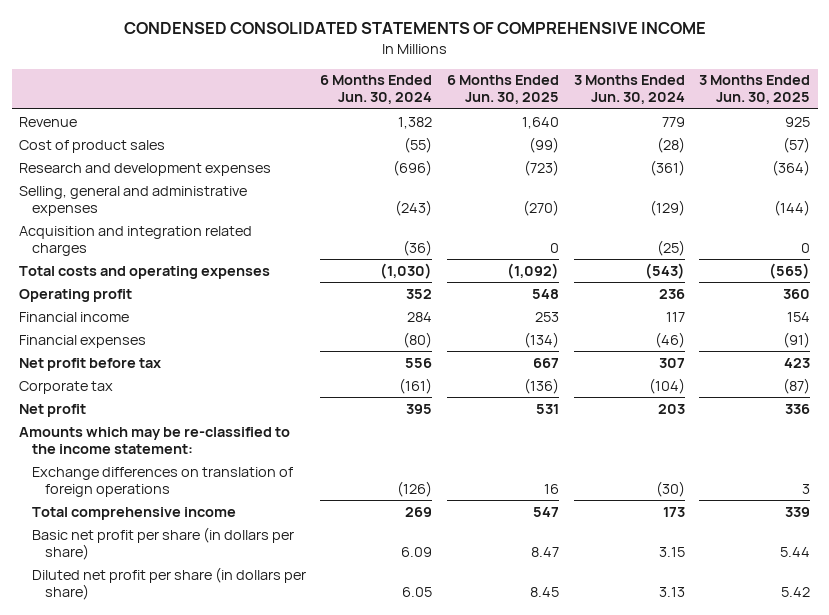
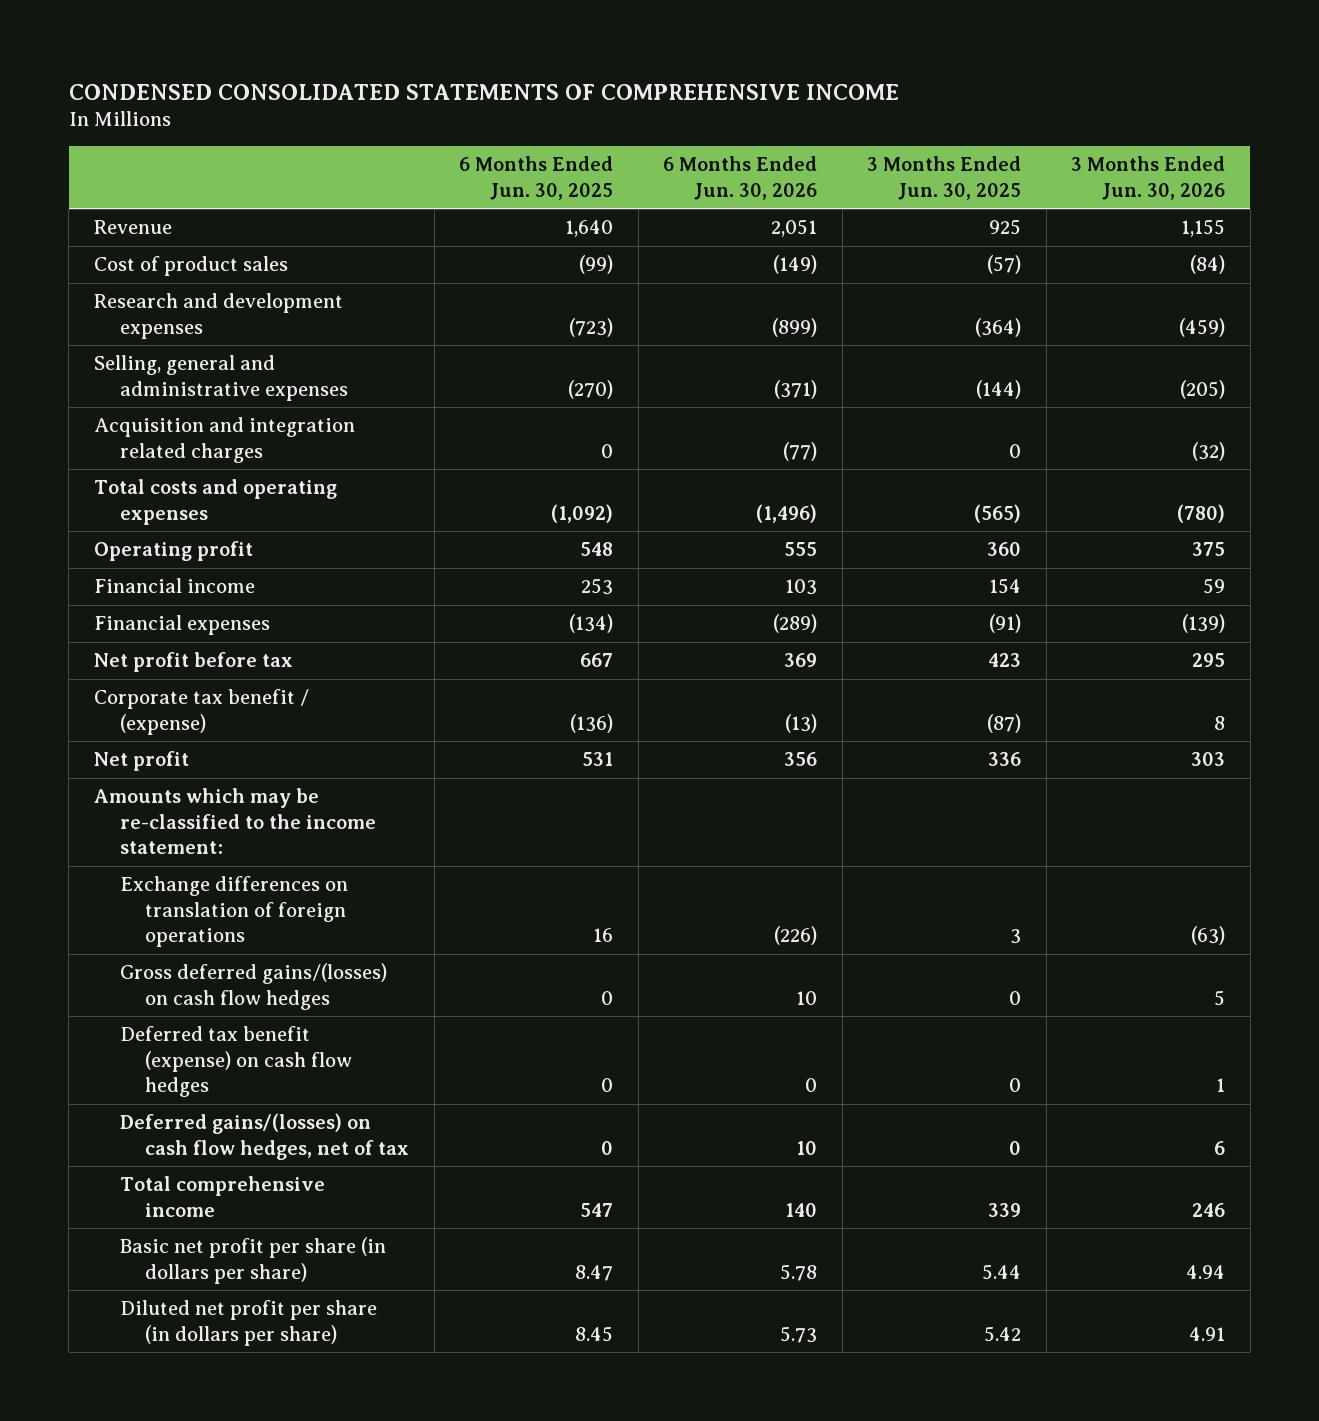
- | 6 Months Ended Jun. 30, 2024 | 6 Months Ended Jun. 30, 2025 | 3 Months Ended Jun. 30, 2024 | 3 Months Ended Jun. 30, 2025
+ | 6 Months Ended Jun. 30, 2025 | 6 Months Ended Jun. 30, 2026 | 3 Months Ended Jun. 30, 2025 | 3 Months Ended Jun. 30, 2026
- Corporate tax | (161) | (136) | (104) | (87)
+ Corporate tax benefit / (expense) | (136) | (13) | (87) | 8
+ Gross deferred gains/(losses) on cash flow hedges | 0 | 10 | 0 | 5
+ Deferred tax benefit (expense) on cash flow hedges | 0 | 0 | 0 | 1
+ Deferred gains/(losses) on cash flow hedges, net of tax | 0 | 10 | 0 | 6

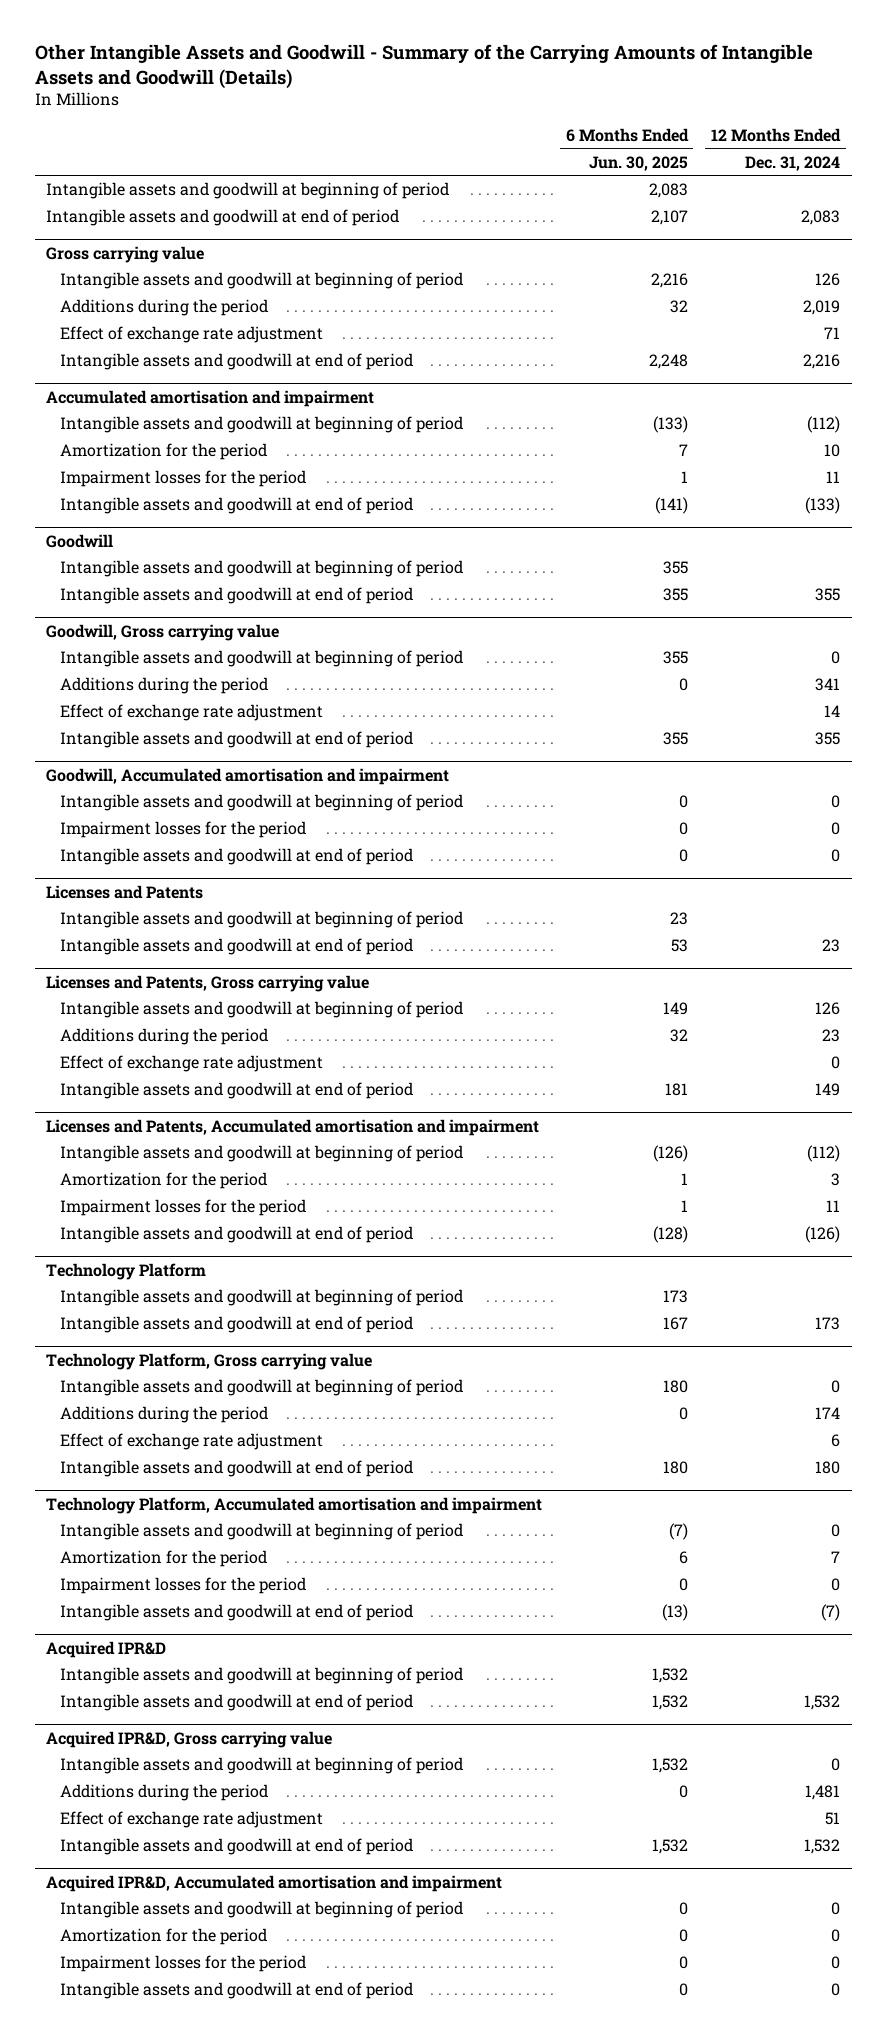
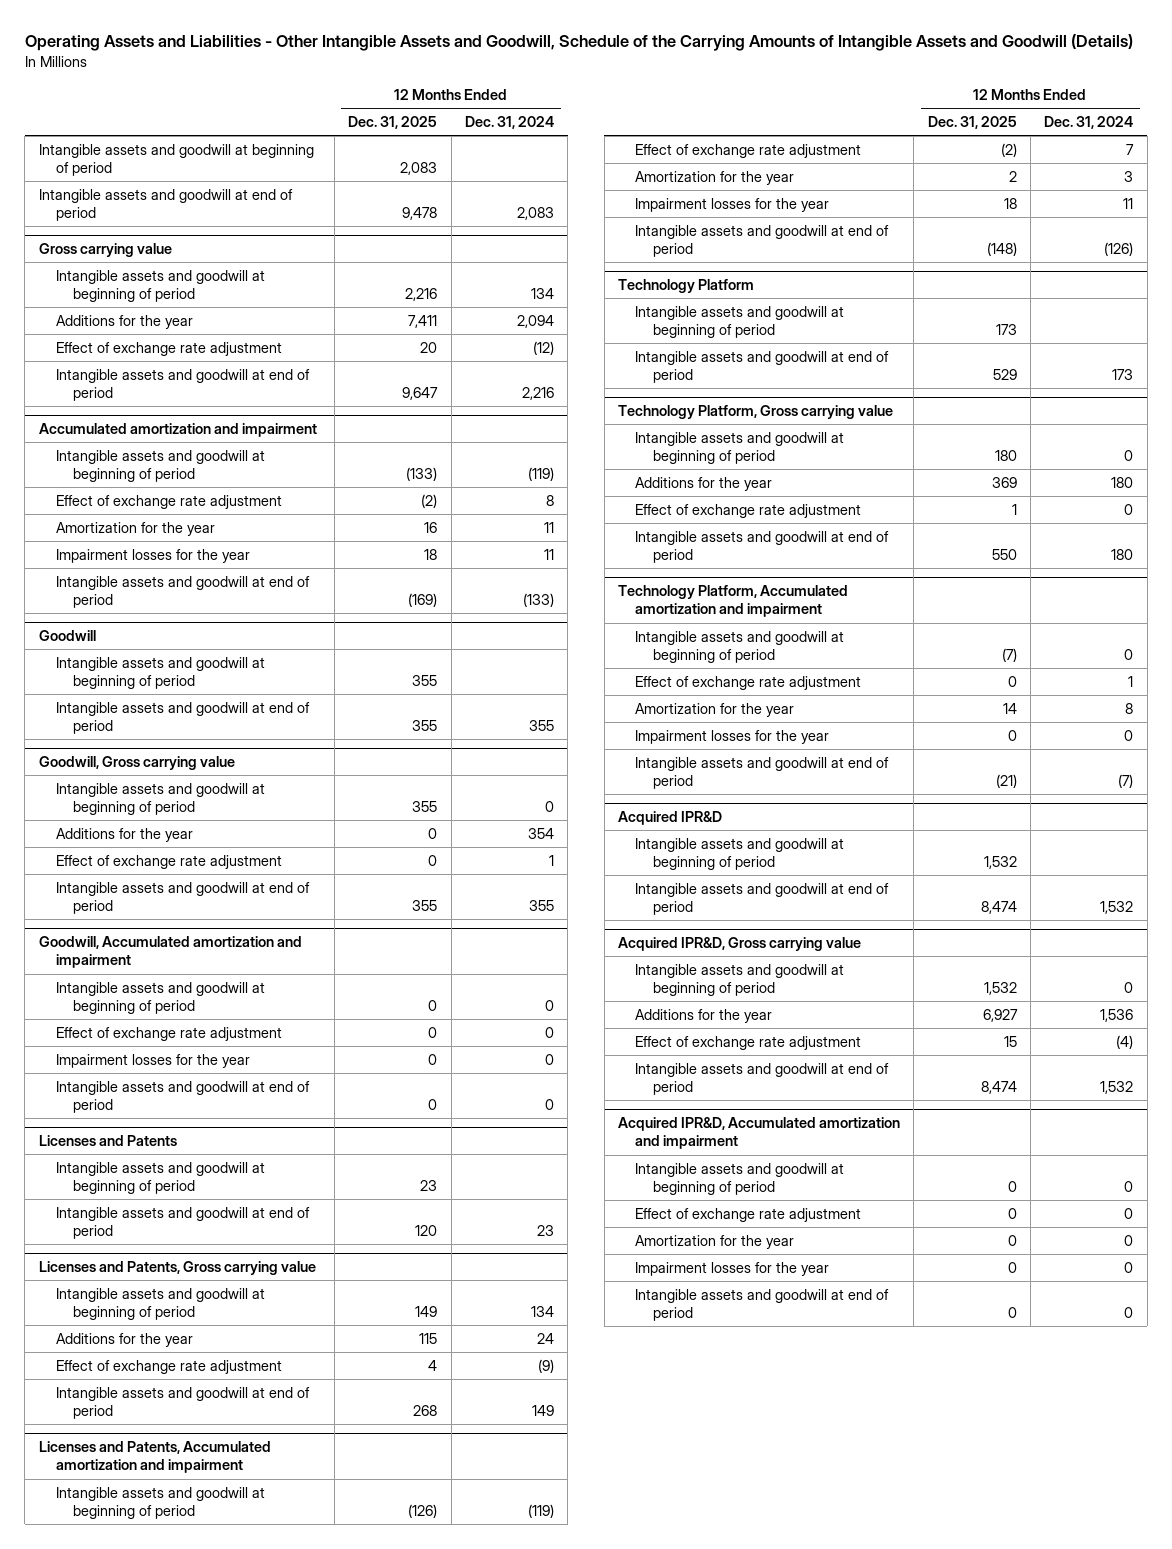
- Other Intangible Assets and Goodwill - Summary of the Carrying Amounts of Intangible Assets and Goodwill (Details)
+ Operating Assets and Liabilities - Other Intangible Assets and Goodwill, Schedule of the Carrying Amounts of Intangible Assets and Goodwill (Details)
- | 6 Months Ended Jun. 30, 2025 | 12 Months Ended Dec. 31, 2024
+ | 12 Months Ended Dec. 31, 2025 | 12 Months Ended Dec. 31, 2024
@ Gross carrying value
- Intangible assets and goodwill at beginning of period | 2,216 | 126
- Additions during the period | 32 | 2,019
- Effect of exchange rate adjustment | | 71
+ Intangible assets and goodwill at beginning of period | 2,216 | 134
+ Additions for the year | 7,411 | 2,094
+ Effect of exchange rate adjustment | 20 | (12)
- Accumulated amortisation and impairment
- Intangible assets and goodwill at beginning of period | (133) | (112)
- Amortization for the period | 7 | 10
- Impairment losses for the period | 1 | 11
+ Accumulated amortization and impairment
+ Intangible assets and goodwill at beginning of period | (133) | (119)
+ Effect of exchange rate adjustment | (2) | 8
+ Amortization for the year | 16 | 11
+ Impairment losses for the year | 18 | 11
@ Goodwill, Gross carrying value
- Additions during the period | 0 | 341
- Effect of exchange rate adjustment | | 14
+ Additions for the year | 0 | 354
+ Effect of exchange rate adjustment | 0 | 1
- Goodwill, Accumulated amortisation and impairment
+ Goodwill, Accumulated amortization and impairment
- Impairment losses for the period | 0 | 0
+ Effect of exchange rate adjustment | 0 | 0
+ Impairment losses for the year | 0 | 0
@ Licenses and Patents, Gross carrying value
- Intangible assets and goodwill at beginning of period | 149 | 126
- Additions during the period | 32 | 23
- Effect of exchange rate adjustment | | 0
+ Intangible assets and goodwill at beginning of period | 149 | 134
+ Additions for the year | 115 | 24
+ Effect of exchange rate adjustment | 4 | (9)
- Licenses and Patents, Accumulated amortisation and impairment
- Intangible assets and goodwill at beginning of period | (126) | (112)
- Amortization for the period | 1 | 3
- Impairment losses for the period | 1 | 11
+ Licenses and Patents, Accumulated amortization and impairment
+ Intangible assets and goodwill at beginning of period | (126) | (119)
+ Effect of exchange rate adjustment | (2) | 7
+ Amortization for the year | 2 | 3
+ Impairment losses for the year | 18 | 11
@ Technology Platform, Gross carrying value
- Additions during the period | 0 | 174
- Effect of exchange rate adjustment | | 6
+ Additions for the year | 369 | 180
+ Effect of exchange rate adjustment | 1 | 0
- Technology Platform, Accumulated amortisation and impairment
+ Technology Platform, Accumulated amortization and impairment
- Amortization for the period | 6 | 7
- Impairment losses for the period | 0 | 0
+ Effect of exchange rate adjustment | 0 | 1
+ Amortization for the year | 14 | 8
+ Impairment losses for the year | 0 | 0
@ Acquired IPR&D, Gross carrying value
- Additions during the period | 0 | 1,481
- Effect of exchange rate adjustment | | 51
+ Additions for the year | 6,927 | 1,536
+ Effect of exchange rate adjustment | 15 | (4)
- Acquired IPR&D, Accumulated amortisation and impairment
+ Acquired IPR&D, Accumulated amortization and impairment
- Amortization for the period | 0 | 0
- Impairment losses for the period | 0 | 0
+ Effect of exchange rate adjustment | 0 | 0
+ Amortization for the year | 0 | 0
+ Impairment losses for the year | 0 | 0

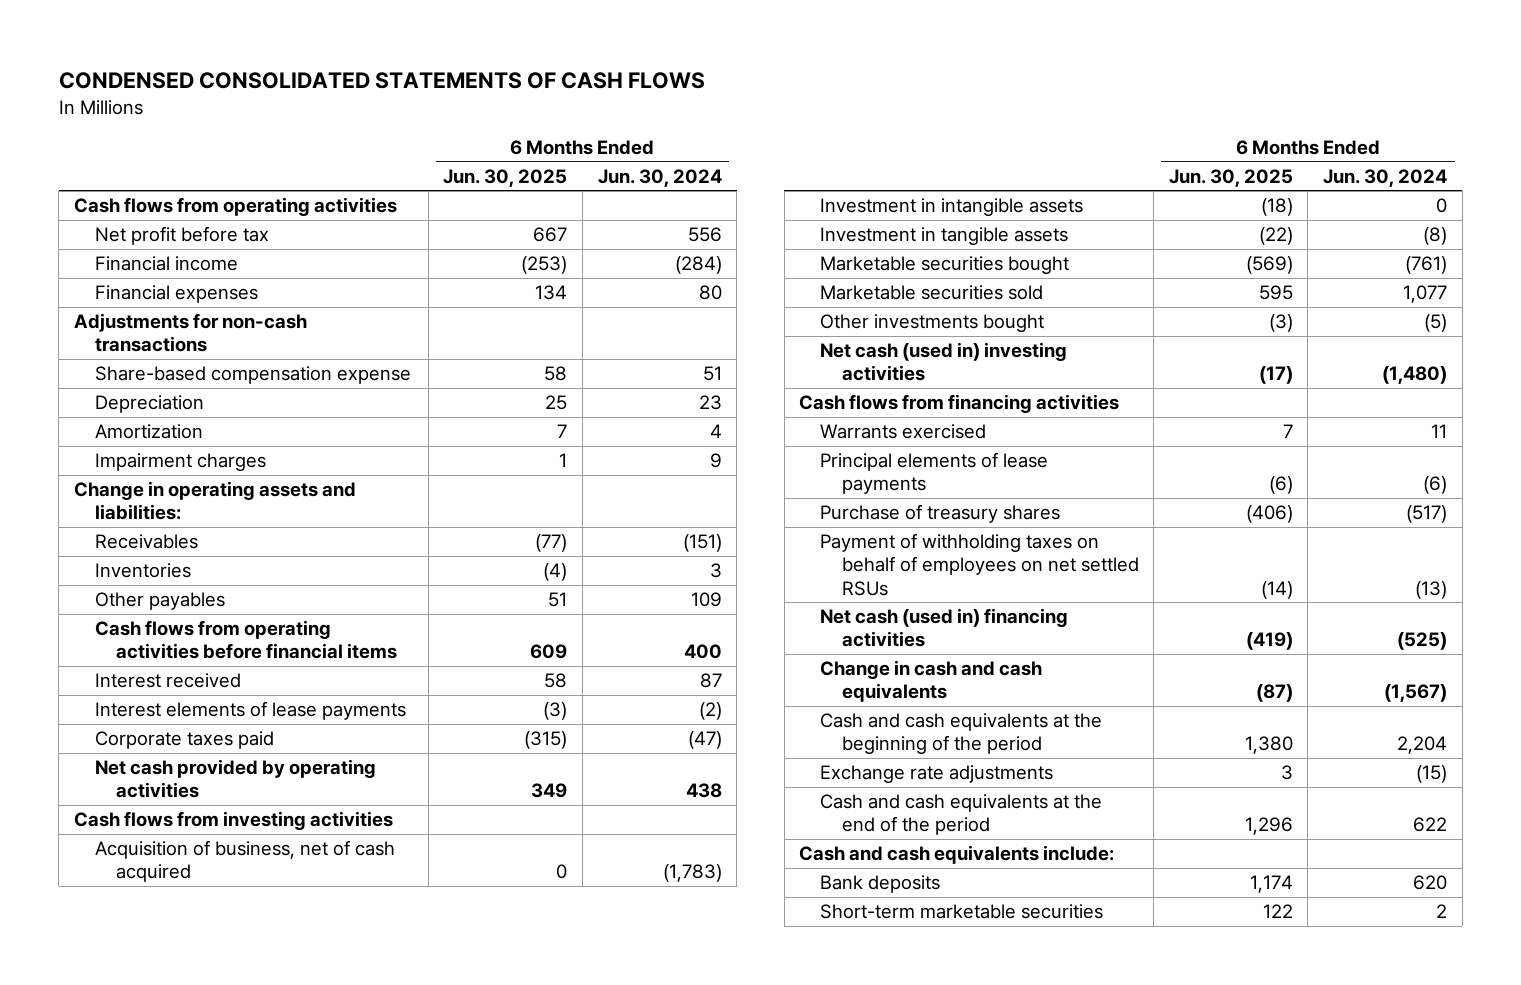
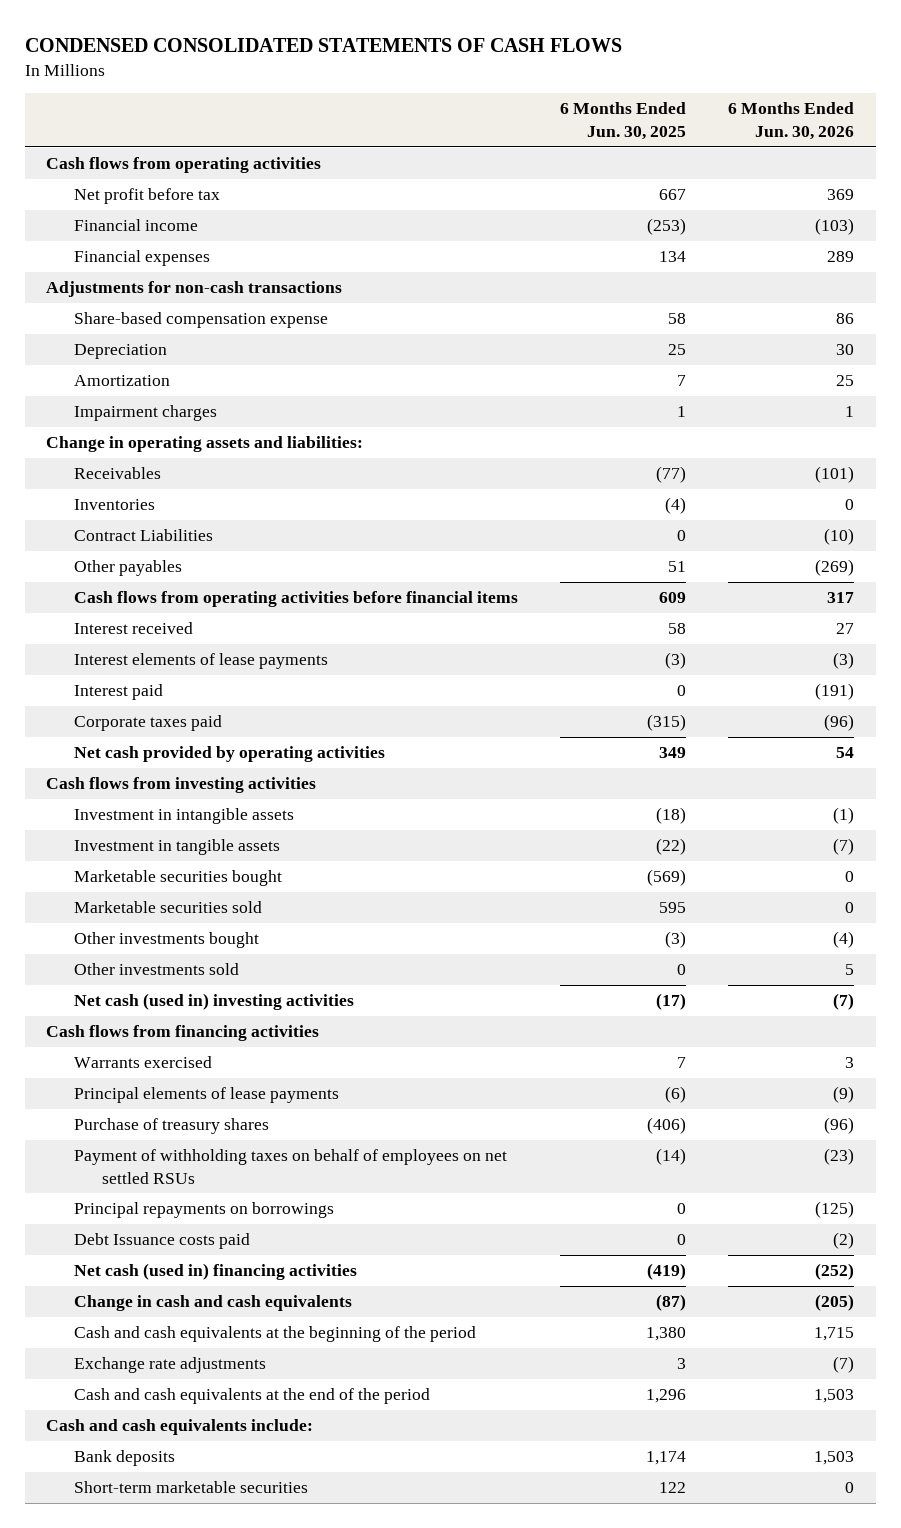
- | 6 Months Ended Jun. 30, 2025 | 6 Months Ended Jun. 30, 2024
+ | 6 Months Ended Jun. 30, 2025 | 6 Months Ended Jun. 30, 2026
+ Contract Liabilities | 0 | (10)
+ Interest paid | 0 | (191)
- Acquisition of business, net of cash acquired | 0 | (1,783)
+ Other investments sold | 0 | 5
+ Principal repayments on borrowings | 0 | (125)
+ Debt Issuance costs paid | 0 | (2)

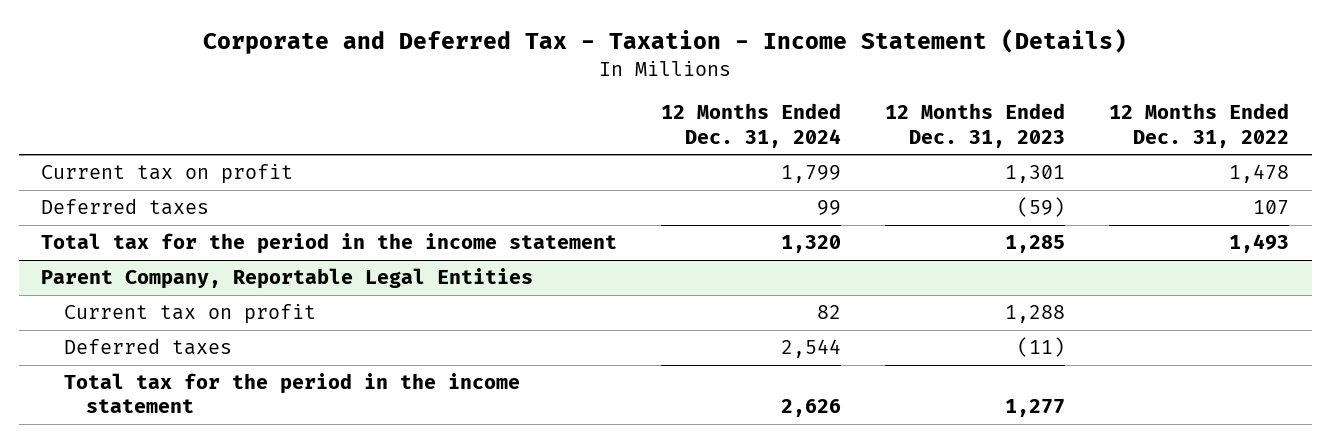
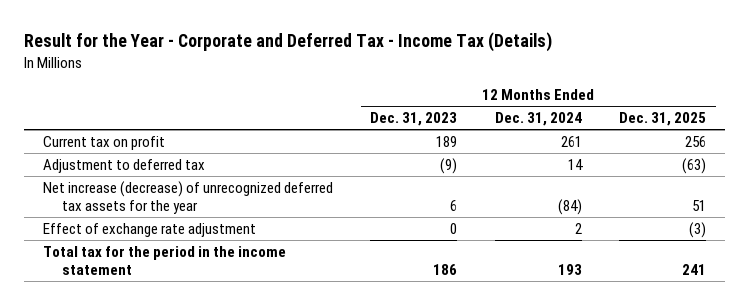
- Corporate and Deferred Tax - Taxation - Income Statement (Details)
+ Result for the Year - Corporate and Deferred Tax - Income Tax (Details)
- | 12 Months Ended Dec. 31, 2024 | 12 Months Ended Dec. 31, 2023 | 12 Months Ended Dec. 31, 2022
+ | 12 Months Ended Dec. 31, 2023 | 12 Months Ended Dec. 31, 2024 | 12 Months Ended Dec. 31, 2025
- Current tax on profit | 1,799 | 1,301 | 1,478
- Deferred taxes | 99 | (59) | 107
- Total tax for the period in the income statement | 1,320 | 1,285 | 1,493
- Parent Company, Reportable Legal Entities
- Current tax on profit | 82 | 1,288 |
- Deferred taxes | 2,544 | (11) |
- Total tax for the period in the income statement | 2,626 | 1,277 |
+ Current tax on profit | 189 | 261 | 256
+ Adjustment to deferred tax | (9) | 14 | (63)
+ Net increase (decrease) of unrecognized deferred tax assets for the year | 6 | (84) | 51
+ Effect of exchange rate adjustment | 0 | 2 | (3)
+ Total tax for the period in the income statement | 186 | 193 | 241

